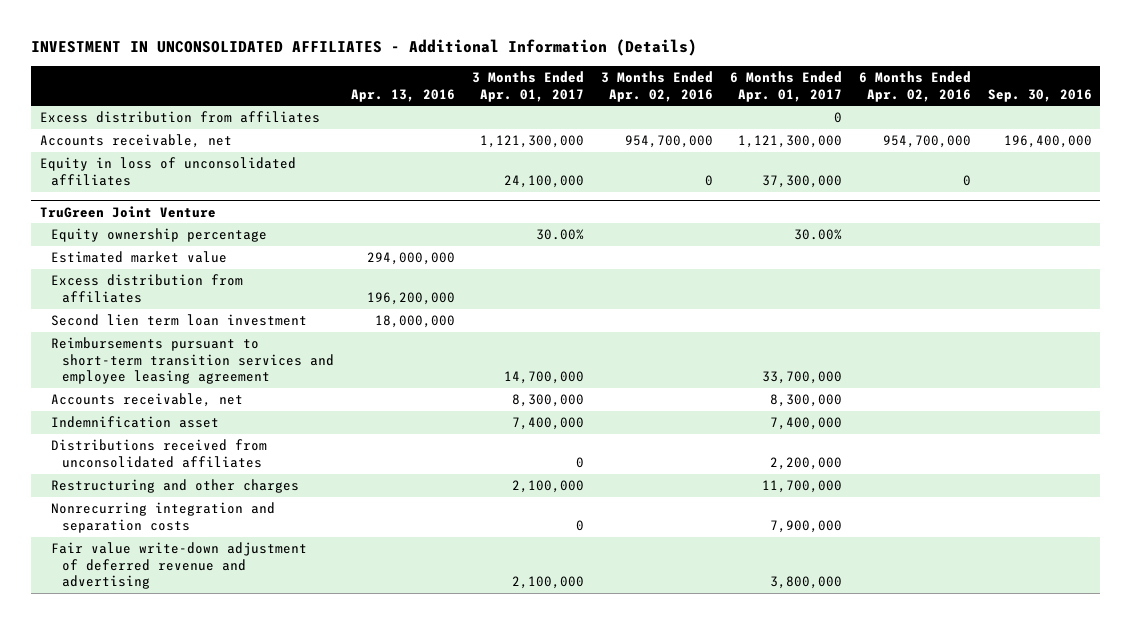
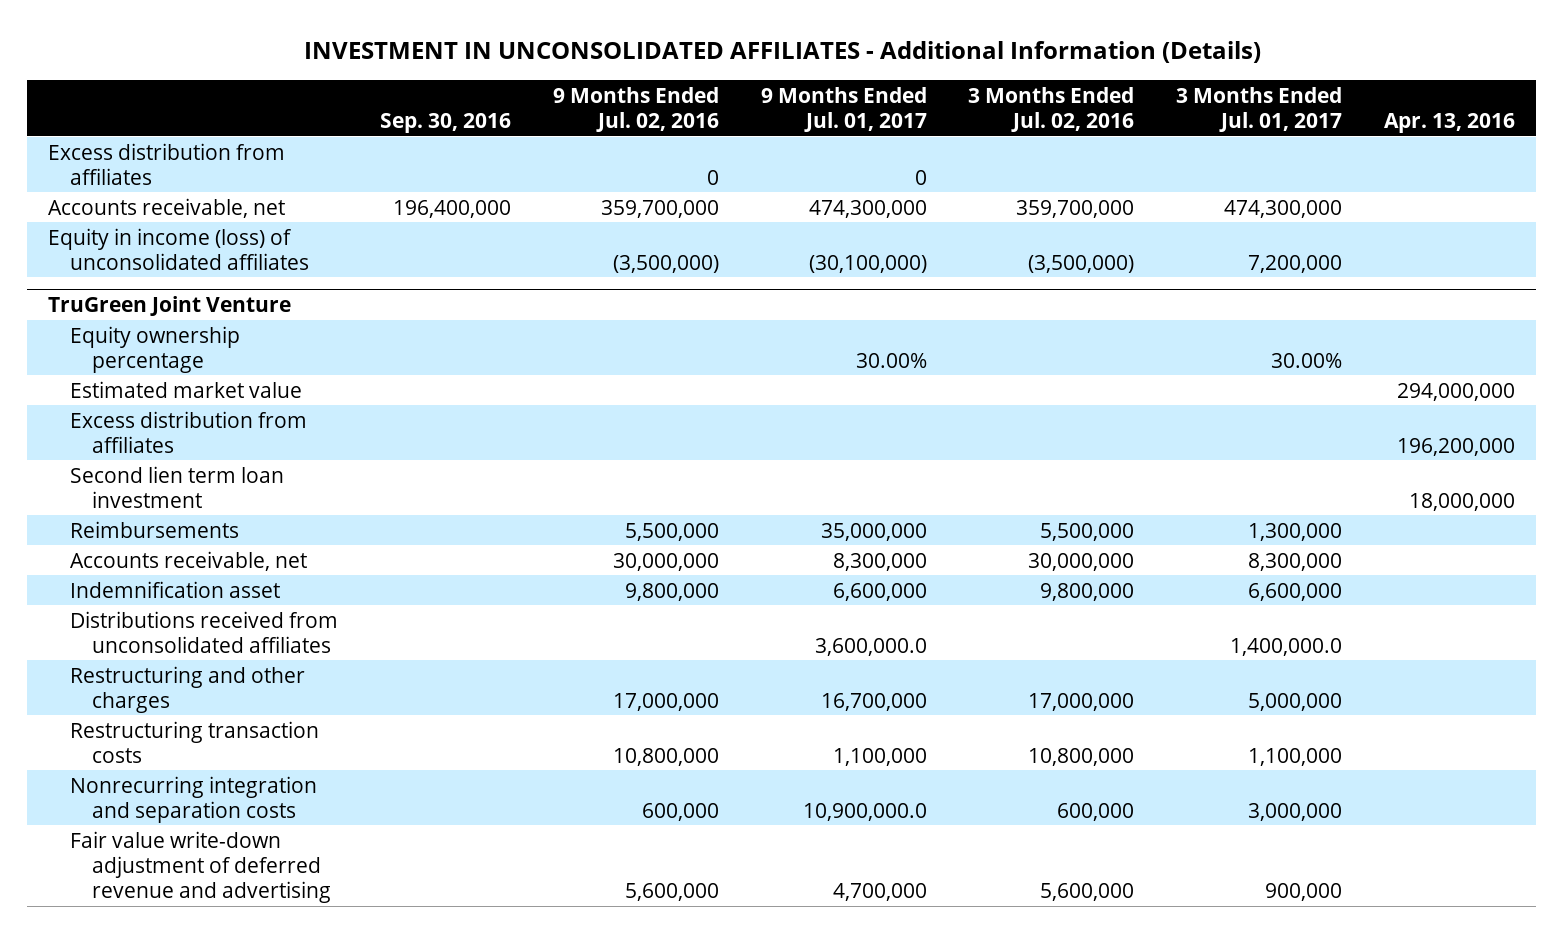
- | Apr. 13, 2016 | 3 Months Ended Apr. 01, 2017 | 3 Months Ended Apr. 02, 2016 | 6 Months Ended Apr. 01, 2017 | 6 Months Ended Apr. 02, 2016 | Sep. 30, 2016
+ | Sep. 30, 2016 | 9 Months Ended Jul. 02, 2016 | 9 Months Ended Jul. 01, 2017 | 3 Months Ended Jul. 02, 2016 | 3 Months Ended Jul. 01, 2017 | Apr. 13, 2016
- Equity in loss of unconsolidated affiliates | | 24,100,000 | 0 | 37,300,000 | 0 |
+ Equity in income (loss) of unconsolidated affiliates | | (3,500,000) | (30,100,000) | (3,500,000) | 7,200,000 |
@ TruGreen Joint Venture
- Reimbursements pursuant to short-term transition services and employee leasing agreement | | 14,700,000 | | 33,700,000 | |
+ Reimbursements | | 5,500,000 | 35,000,000 | 5,500,000 | 1,300,000 |
+ Restructuring transaction costs | | 10,800,000 | 1,100,000 | 10,800,000 | 1,100,000 |

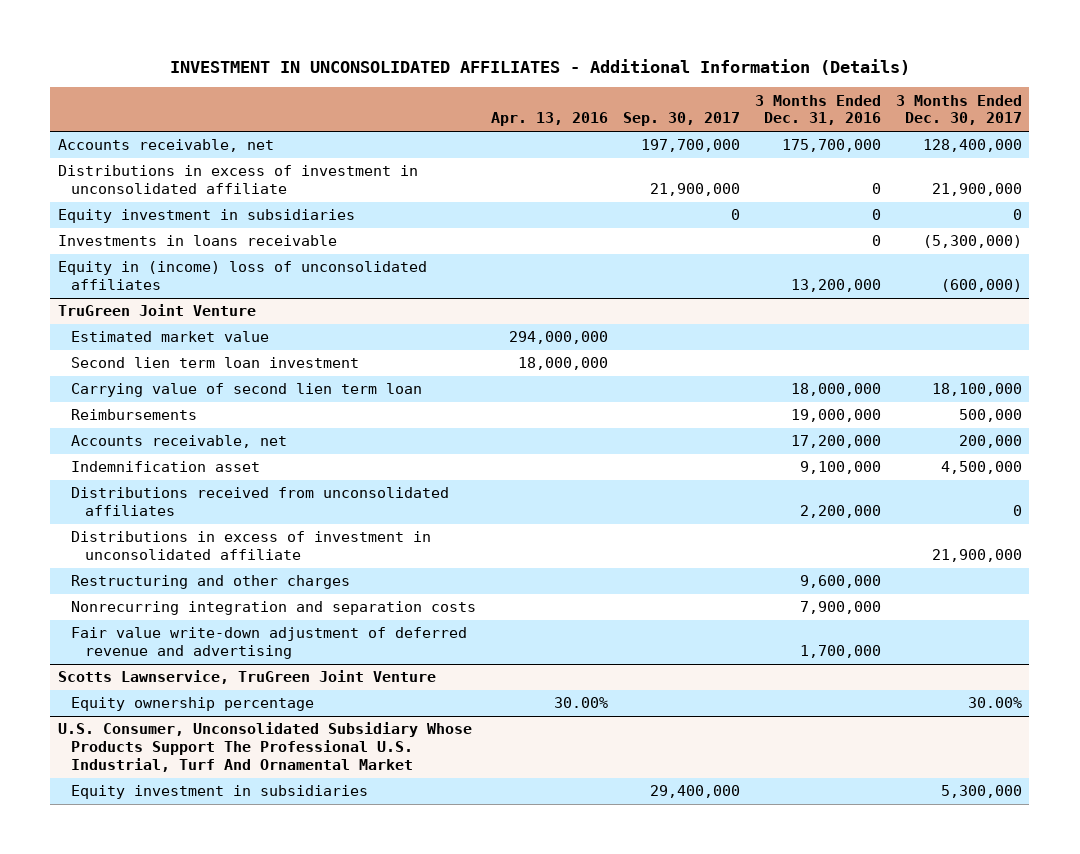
- | Sep. 30, 2016 | 9 Months Ended Jul. 02, 2016 | 9 Months Ended Jul. 01, 2017 | 3 Months Ended Jul. 02, 2016 | 3 Months Ended Jul. 01, 2017 | Apr. 13, 2016
+ | Apr. 13, 2016 | Sep. 30, 2017 | 3 Months Ended Dec. 31, 2016 | 3 Months Ended Dec. 30, 2017
- Excess distribution from affiliates | | 0 | 0 | | |
- Equity in income (loss) of unconsolidated affiliates | | (3,500,000) | (30,100,000) | (3,500,000) | 7,200,000 |
+ Distributions in excess of investment in unconsolidated affiliate | | 21,900,000 | 0 | 21,900,000
+ Equity investment in subsidiaries | | 0 | 0 | 0
+ Investments in loans receivable | | | 0 | (5,300,000)
+ Equity in (income) loss of unconsolidated affiliates | | | 13,200,000 | (600,000)
@ TruGreen Joint Venture
- Equity ownership percentage | | | 30.00% | | 30.00% |
- Excess distribution from affiliates | | | | | | 196,200,000
+ Carrying value of second lien term loan | | | 18,000,000 | 18,100,000
+ Distributions in excess of investment in unconsolidated affiliate | | | | 21,900,000
- Restructuring transaction costs | | 10,800,000 | 1,100,000 | 10,800,000 | 1,100,000 |
+ Scotts Lawnservice, TruGreen Joint Venture
+ Equity ownership percentage | 30.00% | | | 30.00%
+ U.S. Consumer, Unconsolidated Subsidiary Whose Products Support The Professional U.S. Industrial, Turf And Ornamental Market
+ Equity investment in subsidiaries | | 29,400,000 | | 5,300,000

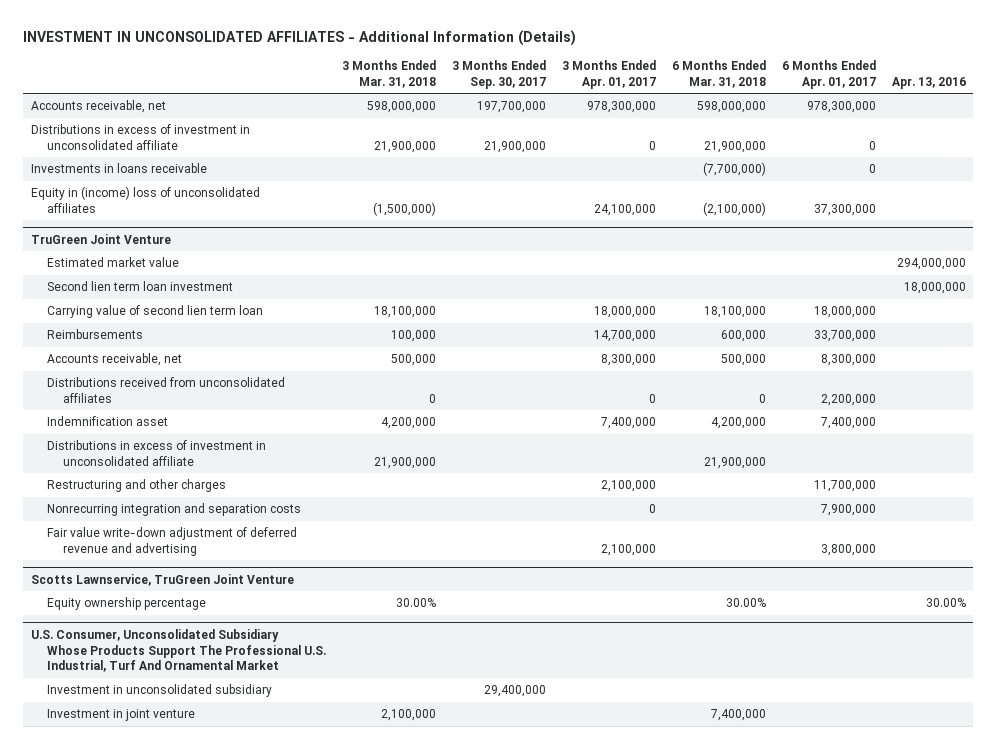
- | Apr. 13, 2016 | Sep. 30, 2017 | 3 Months Ended Dec. 31, 2016 | 3 Months Ended Dec. 30, 2017
+ | 3 Months Ended Mar. 31, 2018 | 3 Months Ended Sep. 30, 2017 | 3 Months Ended Apr. 01, 2017 | 6 Months Ended Mar. 31, 2018 | 6 Months Ended Apr. 01, 2017 | Apr. 13, 2016
- Equity investment in subsidiaries | | 0 | 0 | 0
@ TruGreen Joint Venture
moved down: Indemnification asset | 4,200,000 | | 7,400,000 | 4,200,000 | 7,400,000 |
@ U.S. Consumer, Unconsolidated Subsidiary Whose Products Support The Professional U.S. Industrial, Turf And Ornamental Market
- Equity investment in subsidiaries | | 29,400,000 | | 5,300,000
+ Investment in unconsolidated subsidiary | | 29,400,000 | | | |
+ Investment in joint venture | 2,100,000 | | | 7,400,000 | |

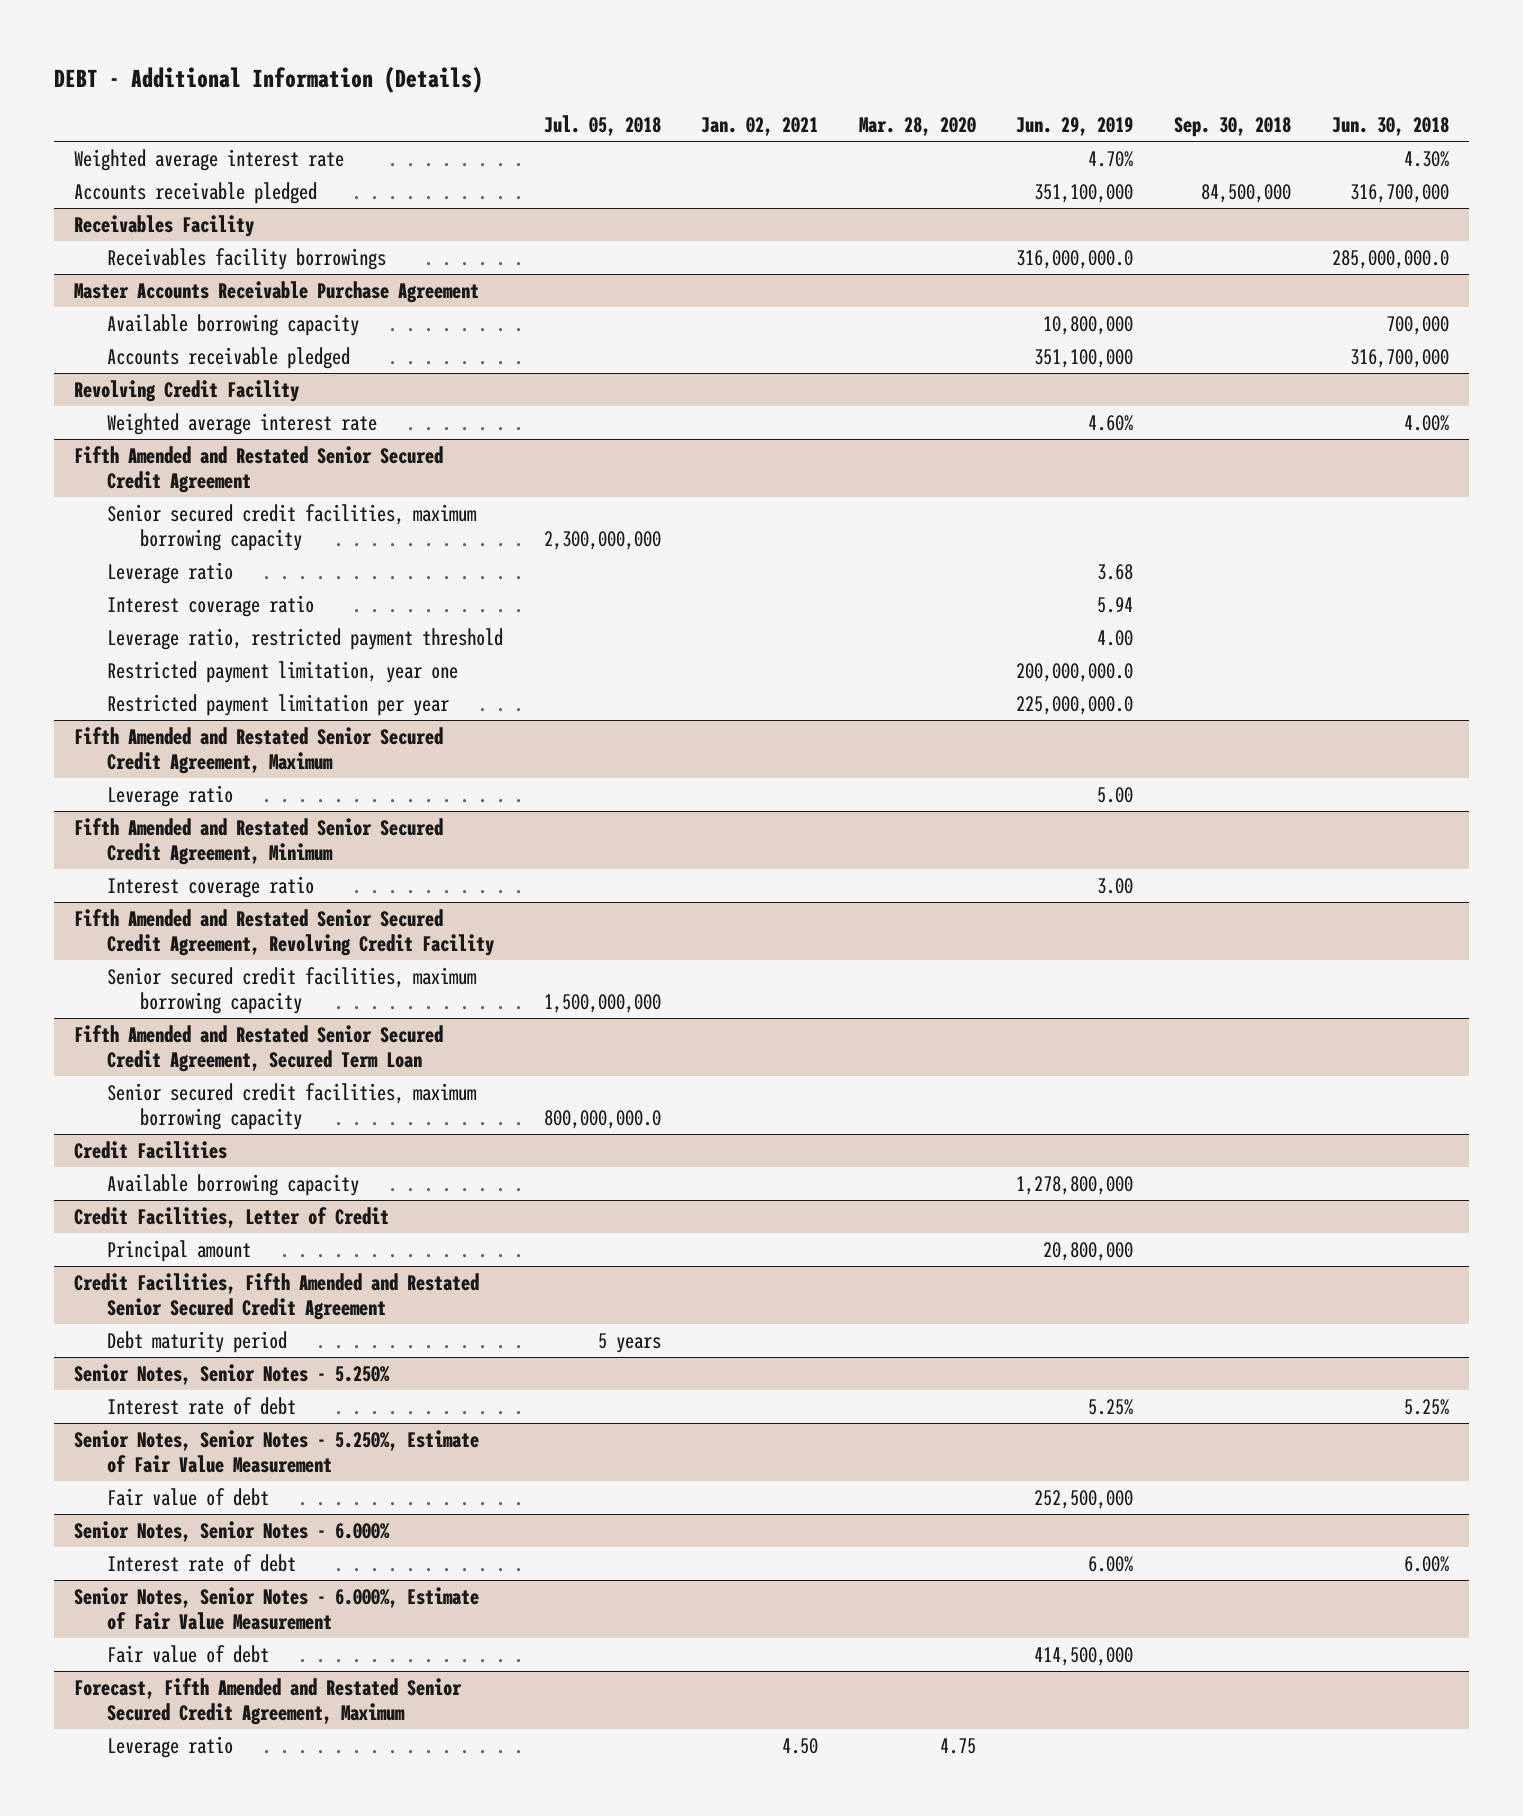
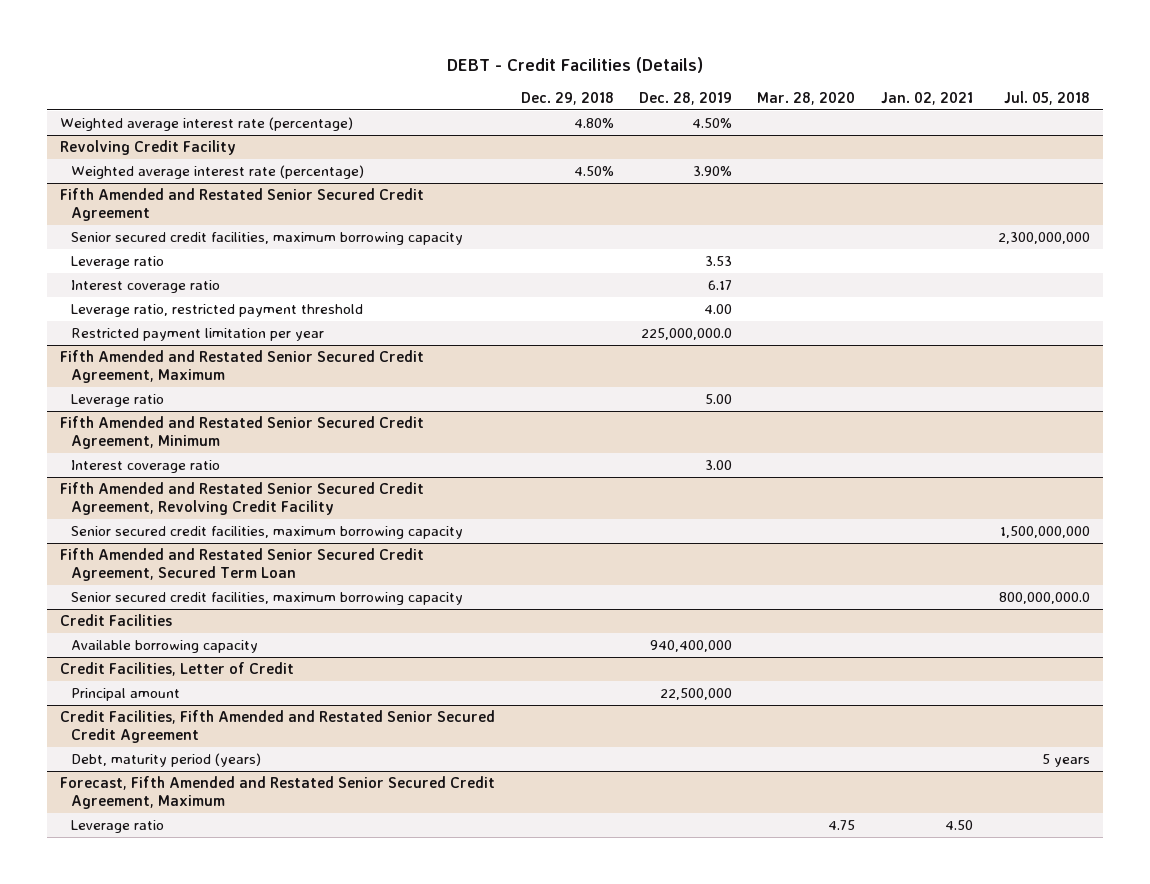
- DEBT - Additional Information (Details)
+ DEBT - Credit Facilities (Details)
- | Jul. 05, 2018 | Jan. 02, 2021 | Mar. 28, 2020 | Jun. 29, 2019 | Sep. 30, 2018 | Jun. 30, 2018
+ | Dec. 29, 2018 | Dec. 28, 2019 | Mar. 28, 2020 | Jan. 02, 2021 | Jul. 05, 2018
- Weighted average interest rate | | | | 4.70% | | 4.30%
- Accounts receivable pledged | | | | 351,100,000 | 84,500,000 | 316,700,000
- Receivables Facility
- Receivables facility borrowings | | | | 316,000,000.0 | | 285,000,000.0
- Master Accounts Receivable Purchase Agreement
- Available borrowing capacity | | | | 10,800,000 | | 700,000
- Accounts receivable pledged | | | | 351,100,000 | | 316,700,000
+ Weighted average interest rate (percentage) | 4.80% | 4.50% | | |
@ Revolving Credit Facility
- Weighted average interest rate | | | | 4.60% | | 4.00%
+ Weighted average interest rate (percentage) | 4.50% | 3.90% | | |
@ Fifth Amended and Restated Senior Secured Credit Agreement
- Restricted payment limitation, year one | | | | 200,000,000.0 | |
@ Credit Facilities, Fifth Amended and Restated Senior Secured Credit Agreement
- Debt maturity period | 5 years | | | | |
- Senior Notes, Senior Notes - 5.250%
- Interest rate of debt | | | | 5.25% | | 5.25%
- Senior Notes, Senior Notes - 5.250%, Estimate of Fair Value Measurement
- Fair value of debt | | | | 252,500,000 | |
- Senior Notes, Senior Notes - 6.000%
- Interest rate of debt | | | | 6.00% | | 6.00%
- Senior Notes, Senior Notes - 6.000%, Estimate of Fair Value Measurement
- Fair value of debt | | | | 414,500,000 | |
@ Credit Facilities, Fifth Amended and Restated Senior Secured Credit Agreement
+ Debt, maturity period (years) | | | | | 5 years

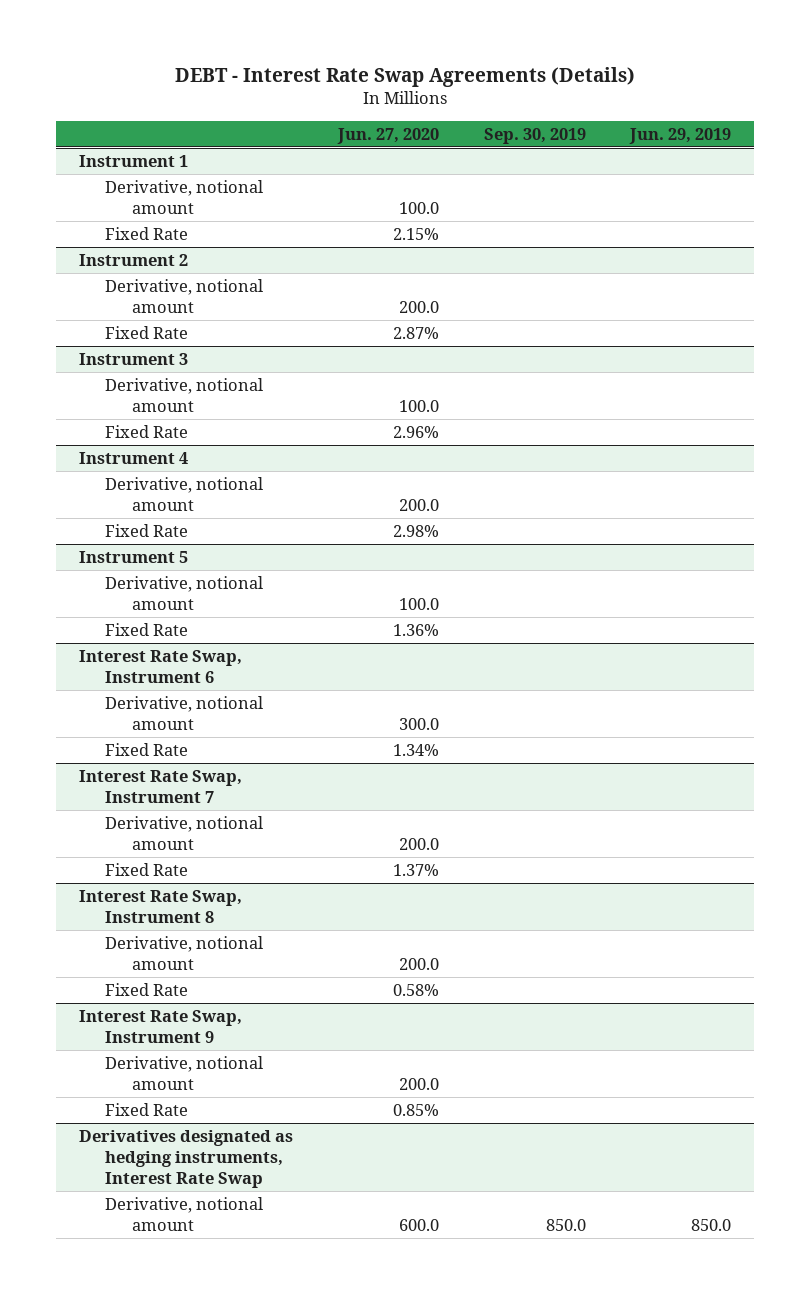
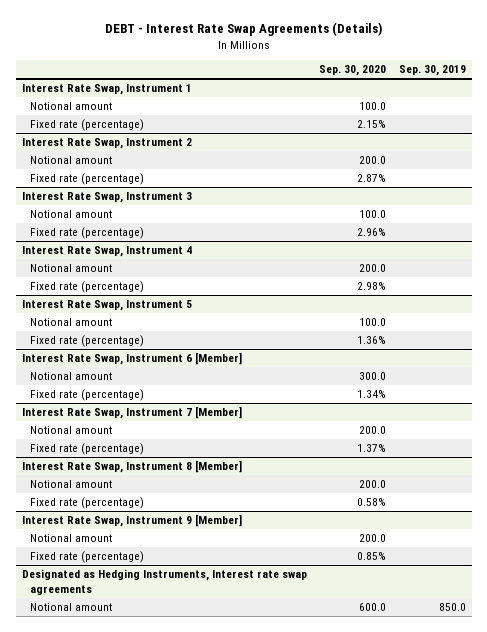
- | Jun. 27, 2020 | Sep. 30, 2019 | Jun. 29, 2019
+ | Sep. 30, 2020 | Sep. 30, 2019
- Instrument 1
- Derivative, notional amount | 100.0 | |
- Fixed Rate | 2.15% | |
- Instrument 2
- Derivative, notional amount | 200.0 | |
- Fixed Rate | 2.87% | |
- Instrument 3
- Derivative, notional amount | 100.0 | |
- Fixed Rate | 2.96% | |
- Instrument 4
- Derivative, notional amount | 200.0 | |
- Fixed Rate | 2.98% | |
- Instrument 5
- Derivative, notional amount | 100.0 | |
- Fixed Rate | 1.36% | |
- Interest Rate Swap, Instrument 6
- Derivative, notional amount | 300.0 | |
- Fixed Rate | 1.34% | |
- Interest Rate Swap, Instrument 7
- Derivative, notional amount | 200.0 | |
- Fixed Rate | 1.37% | |
- Interest Rate Swap, Instrument 8
- Derivative, notional amount | 200.0 | |
- Fixed Rate | 0.58% | |
- Interest Rate Swap, Instrument 9
- Derivative, notional amount | 200.0 | |
- Fixed Rate | 0.85% | |
- Derivatives designated as hedging instruments, Interest Rate Swap
- Derivative, notional amount | 600.0 | 850.0 | 850.0
+ Interest Rate Swap, Instrument 1
+ Notional amount | 100.0 |
+ Fixed rate (percentage) | 2.15% |
+ Interest Rate Swap, Instrument 2
+ Notional amount | 200.0 |
+ Fixed rate (percentage) | 2.87% |
+ Interest Rate Swap, Instrument 3
+ Notional amount | 100.0 |
+ Fixed rate (percentage) | 2.96% |
+ Interest Rate Swap, Instrument 4
+ Notional amount | 200.0 |
+ Fixed rate (percentage) | 2.98% |
+ Interest Rate Swap, Instrument 5
+ Notional amount | 100.0 |
+ Fixed rate (percentage) | 1.36% |
+ Interest Rate Swap, Instrument 6 [Member]
+ Notional amount | 300.0 |
+ Fixed rate (percentage) | 1.34% |
+ Interest Rate Swap, Instrument 7 [Member]
+ Notional amount | 200.0 |
+ Fixed rate (percentage) | 1.37% |
+ Interest Rate Swap, Instrument 8 [Member]
+ Notional amount | 200.0 |
+ Fixed rate (percentage) | 0.58% |
+ Interest Rate Swap, Instrument 9 [Member]
+ Notional amount | 200.0 |
+ Fixed rate (percentage) | 0.85% |
+ Designated as Hedging Instruments, Interest rate swap agreements
+ Notional amount | 600.0 | 850.0

